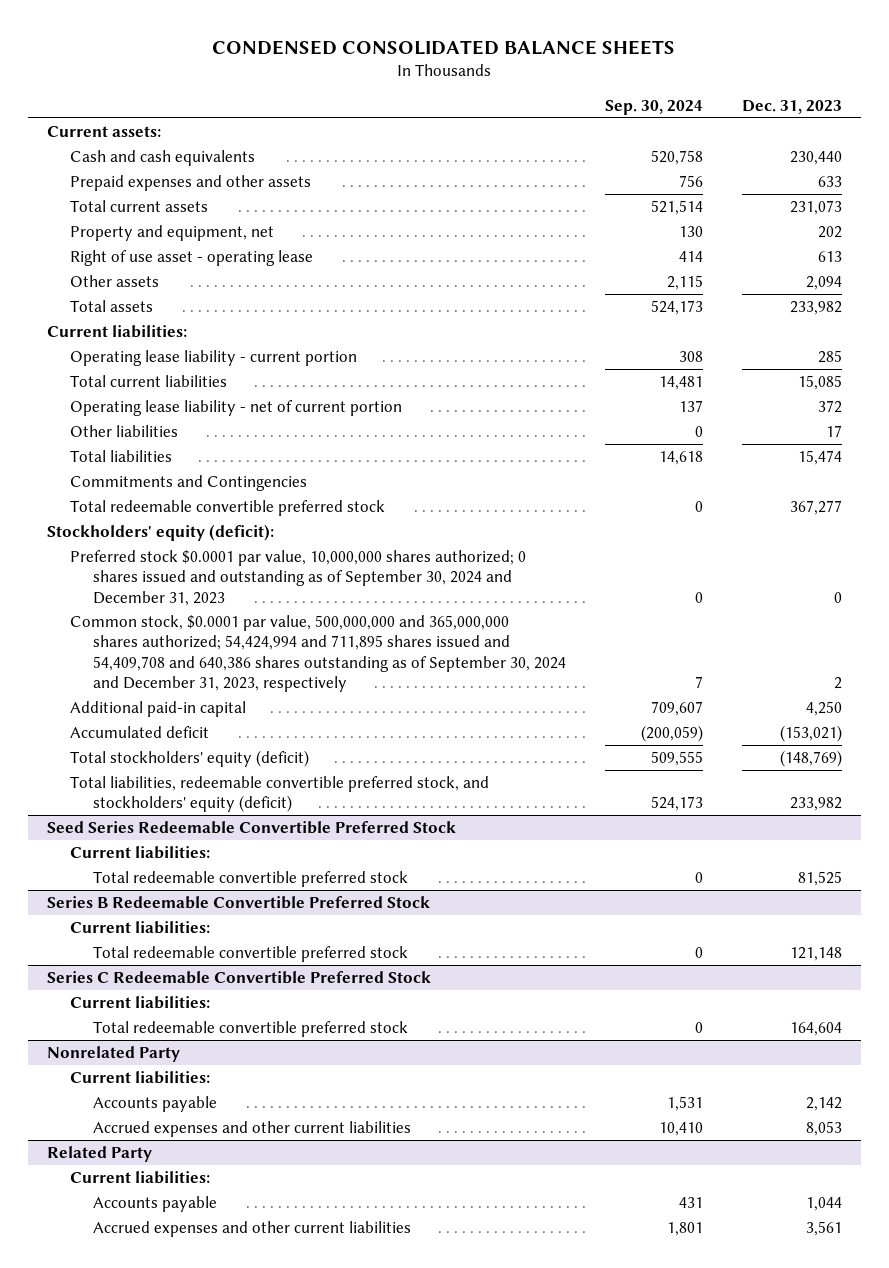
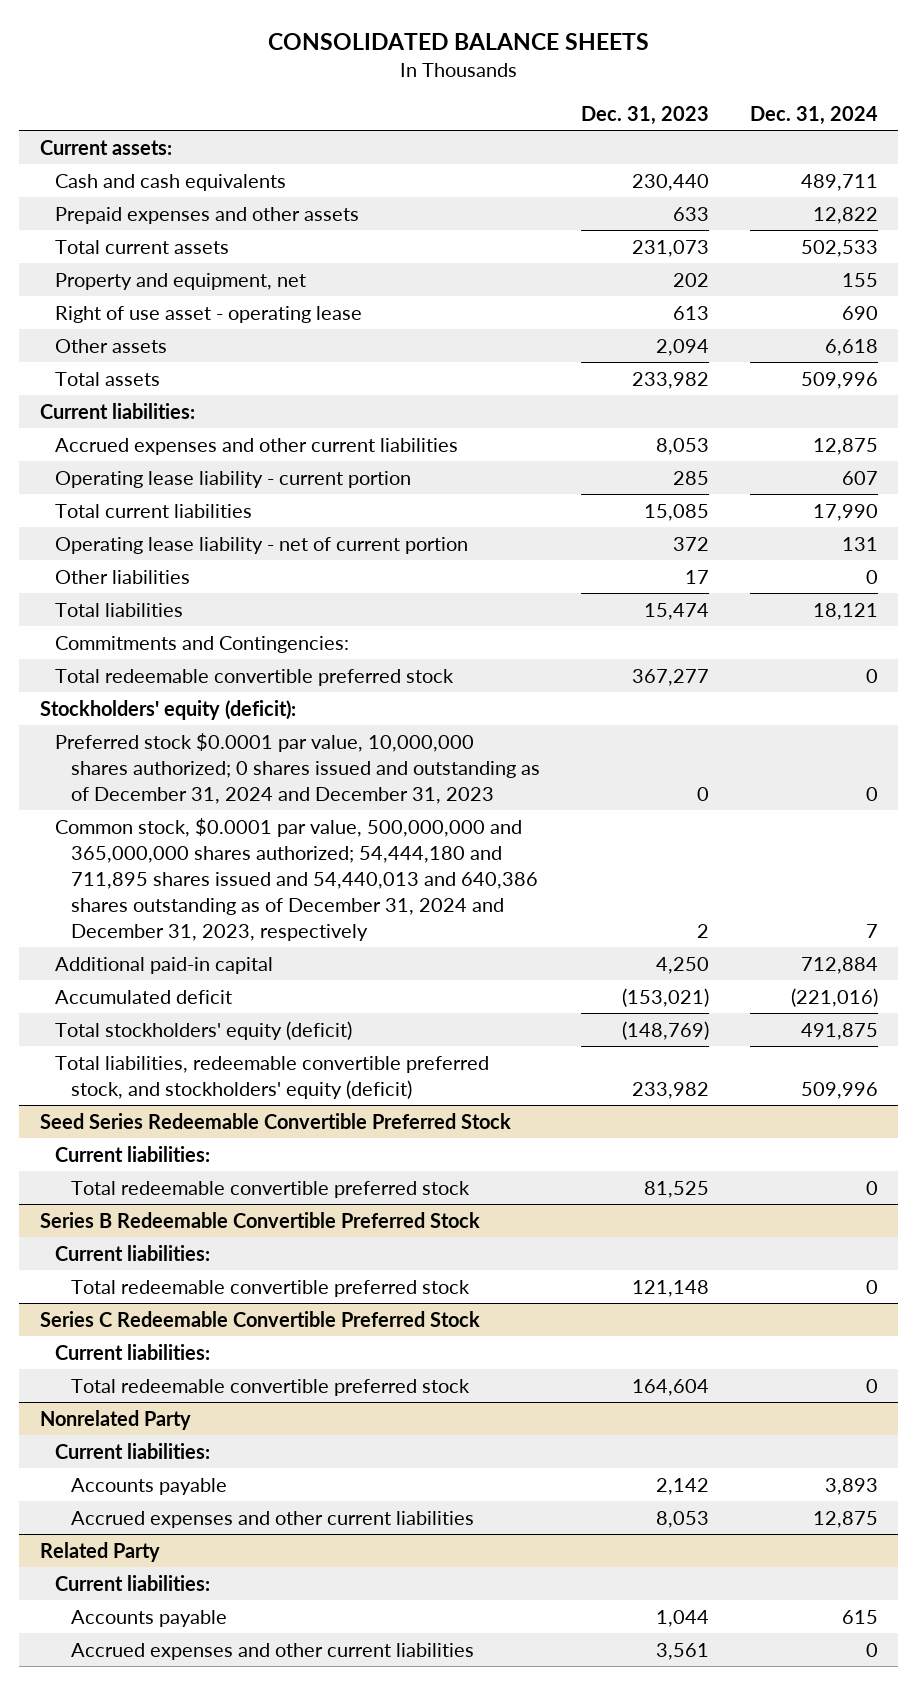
- CONDENSED CONSOLIDATED BALANCE SHEETS
+ CONSOLIDATED BALANCE SHEETS
- | Sep. 30, 2024 | Dec. 31, 2023
+ | Dec. 31, 2023 | Dec. 31, 2024
+ Accrued expenses and other current liabilities | 8,053 | 12,875
- Commitments and Contingencies
+ Commitments and Contingencies:
- Preferred stock $0.0001 par value, 10,000,000 shares authorized; 0 shares issued and outstanding as of September 30, 2024 and December 31, 2023 | 0 | 0
- Common stock, $0.0001 par value, 500,000,000 and 365,000,000 shares authorized; 54,424,994 and 711,895 shares issued and 54,409,708 and 640,386 shares outstanding as of September 30, 2024 and December 31, 2023, respectively | 7 | 2
+ Preferred stock $0.0001 par value, 10,000,000 shares authorized; 0 shares issued and outstanding as of December 31, 2024 and December 31, 2023 | 0 | 0
+ Common stock, $0.0001 par value, 500,000,000 and 365,000,000 shares authorized; 54,444,180 and 711,895 shares issued and 54,440,013 and 640,386 shares outstanding as of December 31, 2024 and December 31, 2023, respectively | 2 | 7

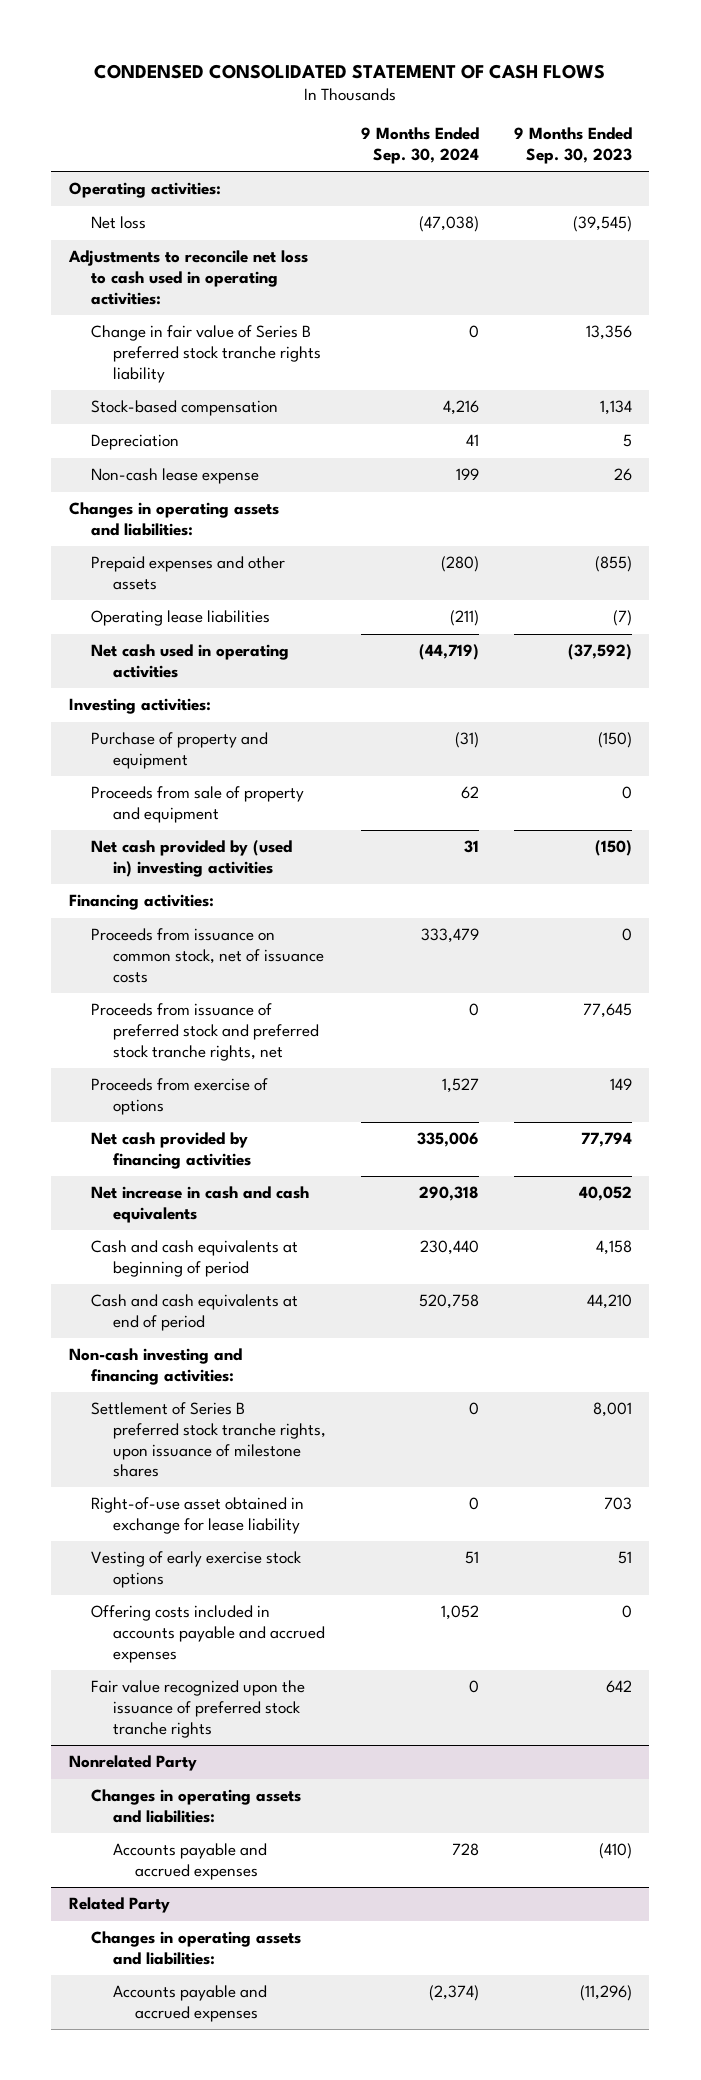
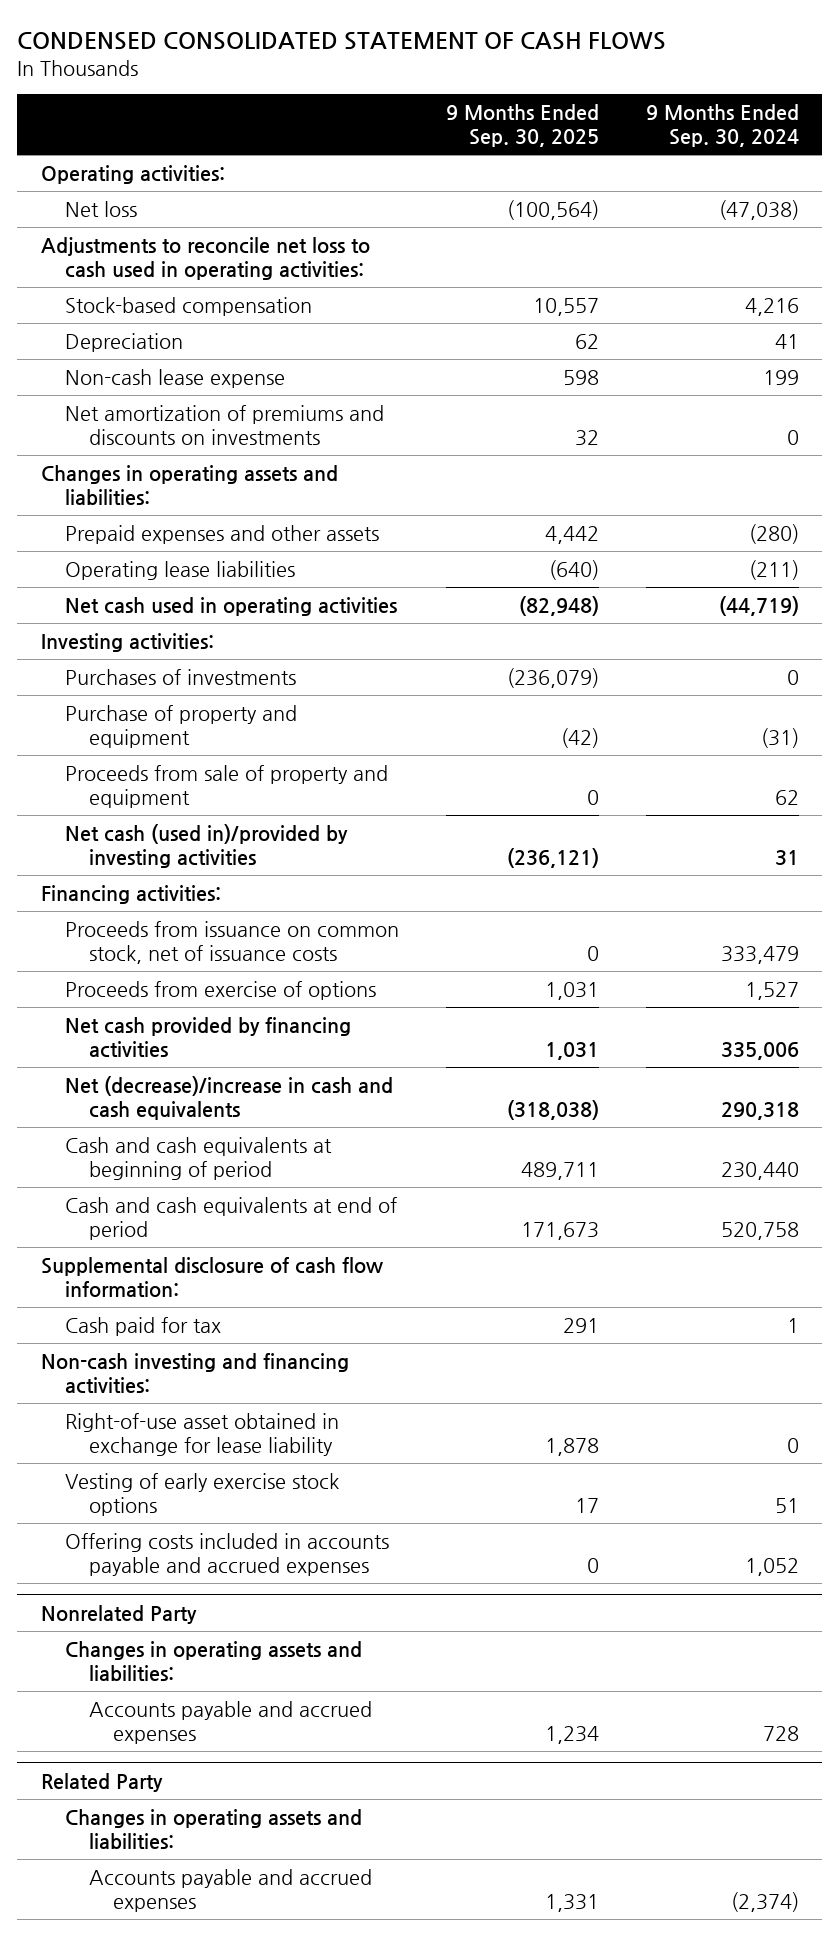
- | 9 Months Ended Sep. 30, 2024 | 9 Months Ended Sep. 30, 2023
+ | 9 Months Ended Sep. 30, 2025 | 9 Months Ended Sep. 30, 2024
- Change in fair value of Series B preferred stock tranche rights liability | 0 | 13,356
+ Net amortization of premiums and discounts on investments | 32 | 0
+ Purchases of investments | (236,079) | 0
- Net cash provided by (used in) investing activities | 31 | (150)
+ Net cash (used in)/provided by investing activities | (236,121) | 31
- Proceeds from issuance of preferred stock and preferred stock tranche rights, net | 0 | 77,645
- Net increase in cash and cash equivalents | 290,318 | 40,052
+ Net (decrease)/increase in cash and cash equivalents | (318,038) | 290,318
+ Supplemental disclosure of cash flow information:
+ Cash paid for tax | 291 | 1
- Settlement of Series B preferred stock tranche rights, upon issuance of milestone shares | 0 | 8,001
- Fair value recognized upon the issuance of preferred stock tranche rights | 0 | 642

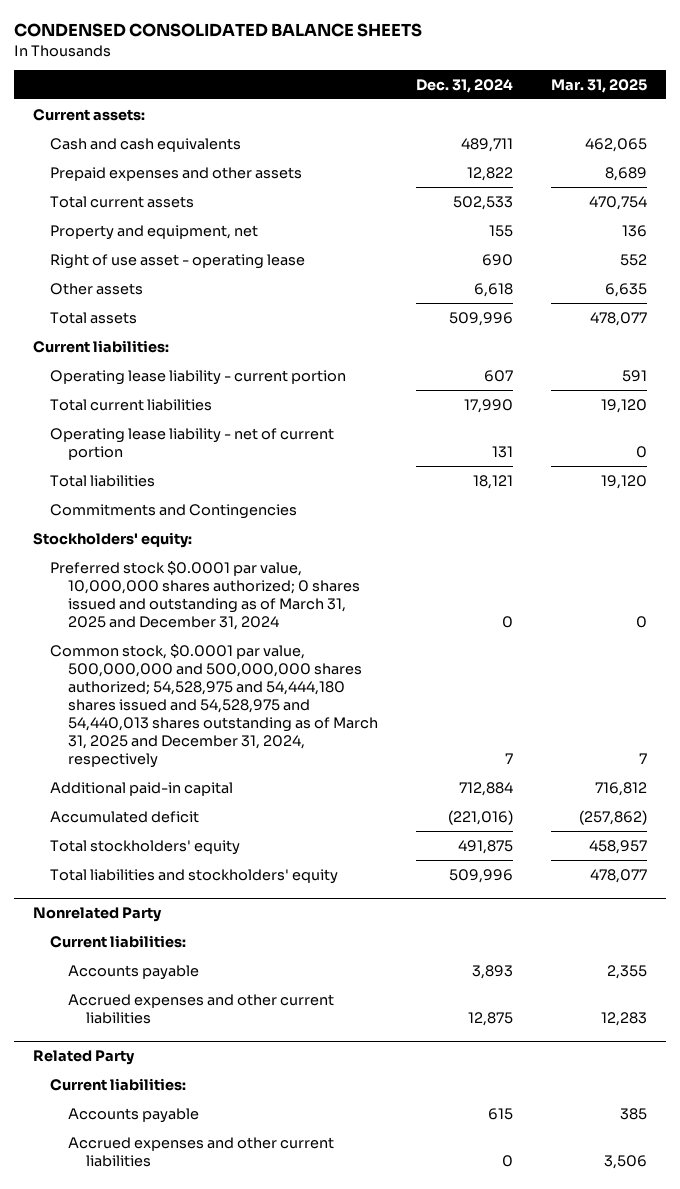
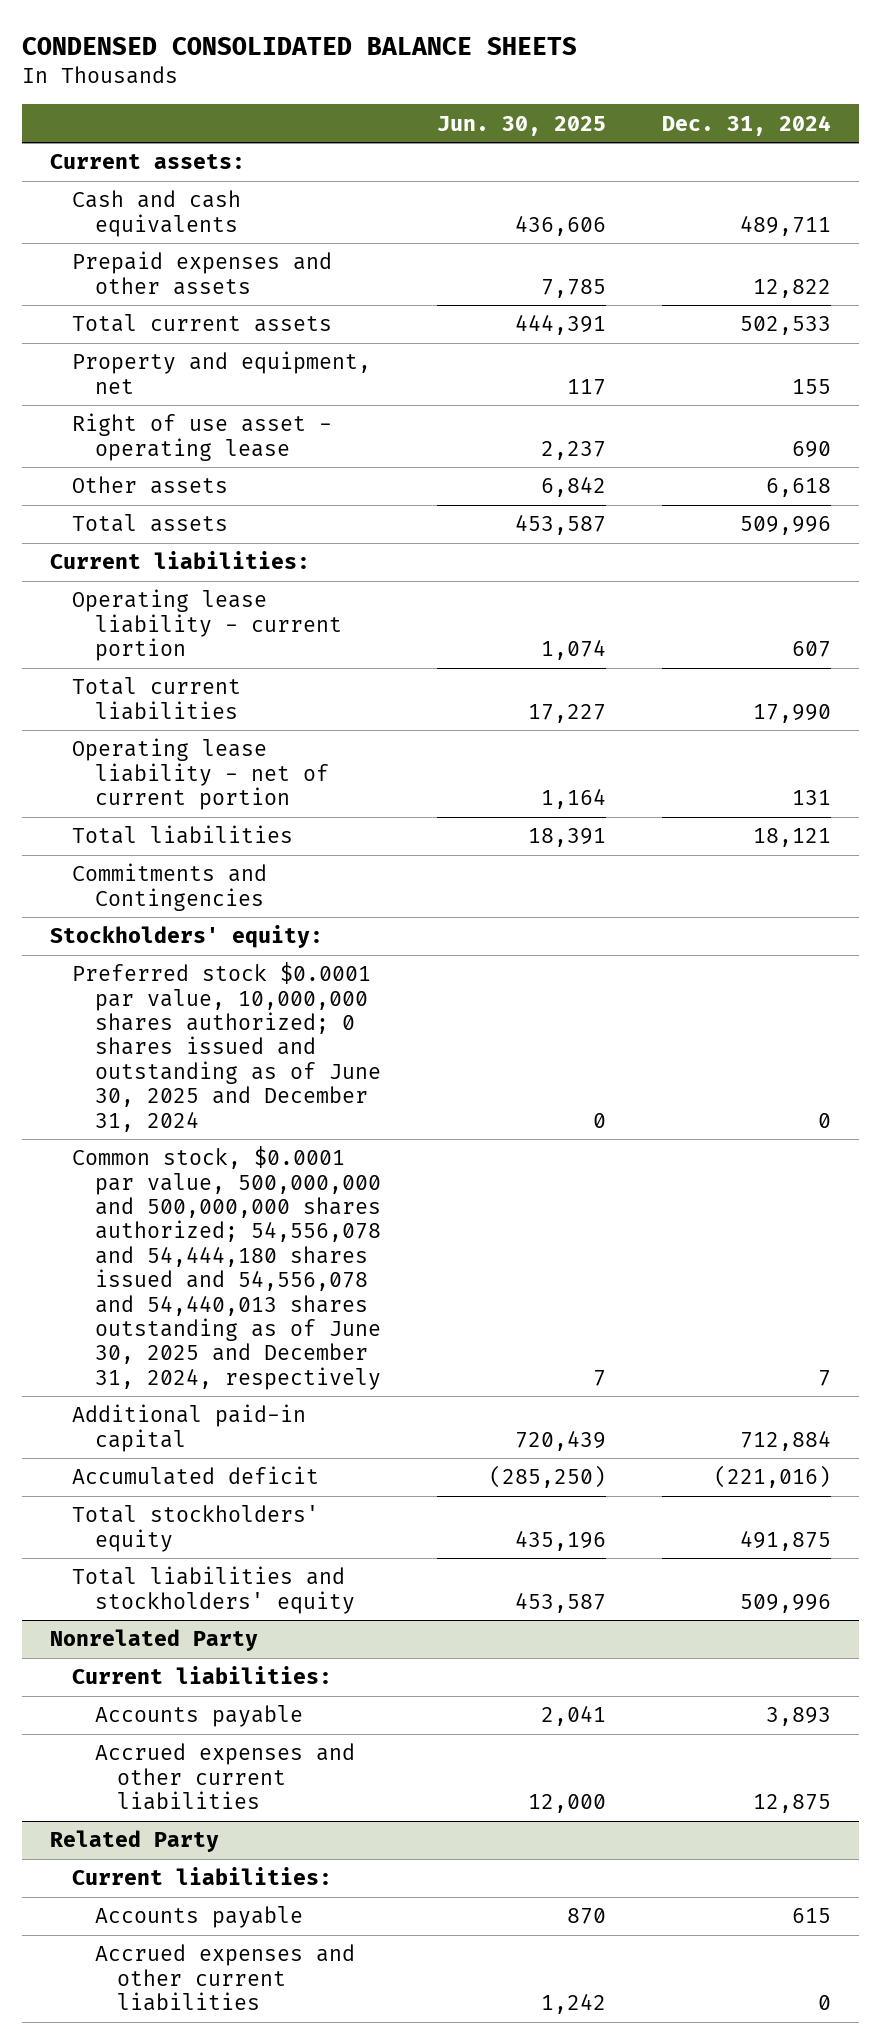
- | Dec. 31, 2024 | Mar. 31, 2025
+ | Jun. 30, 2025 | Dec. 31, 2024
- Preferred stock $0.0001 par value, 10,000,000 shares authorized; 0 shares issued and outstanding as of March 31, 2025 and December 31, 2024 | 0 | 0
- Common stock, $0.0001 par value, 500,000,000 and 500,000,000 shares authorized; 54,528,975 and 54,444,180 shares issued and 54,528,975 and 54,440,013 shares outstanding as of March 31, 2025 and December 31, 2024, respectively | 7 | 7
+ Preferred stock $0.0001 par value, 10,000,000 shares authorized; 0 shares issued and outstanding as of June 30, 2025 and December 31, 2024 | 0 | 0
+ Common stock, $0.0001 par value, 500,000,000 and 500,000,000 shares authorized; 54,556,078 and 54,444,180 shares issued and 54,556,078 and 54,440,013 shares outstanding as of June 30, 2025 and December 31, 2024, respectively | 7 | 7

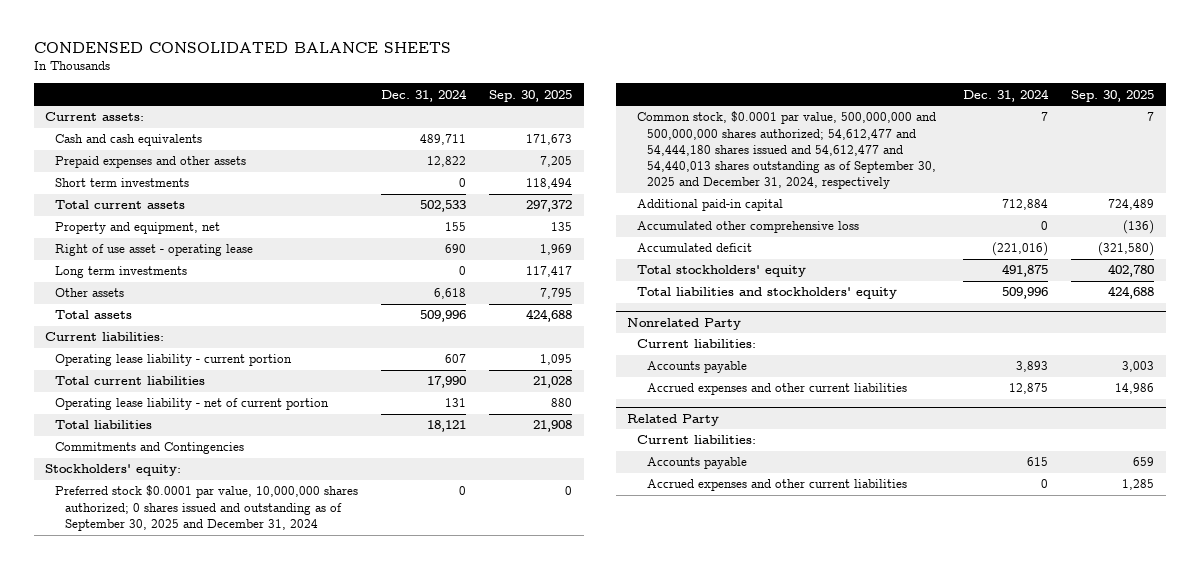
- | Jun. 30, 2025 | Dec. 31, 2024
+ | Dec. 31, 2024 | Sep. 30, 2025
+ Short term investments | 0 | 118,494
+ Long term investments | 0 | 117,417
- Preferred stock $0.0001 par value, 10,000,000 shares authorized; 0 shares issued and outstanding as of June 30, 2025 and December 31, 2024 | 0 | 0
- Common stock, $0.0001 par value, 500,000,000 and 500,000,000 shares authorized; 54,556,078 and 54,444,180 shares issued and 54,556,078 and 54,440,013 shares outstanding as of June 30, 2025 and December 31, 2024, respectively | 7 | 7
+ Preferred stock $0.0001 par value, 10,000,000 shares authorized; 0 shares issued and outstanding as of September 30, 2025 and December 31, 2024 | 0 | 0
+ Common stock, $0.0001 par value, 500,000,000 and 500,000,000 shares authorized; 54,612,477 and 54,444,180 shares issued and 54,612,477 and 54,440,013 shares outstanding as of September 30, 2025 and December 31, 2024, respectively | 7 | 7
+ Accumulated other comprehensive loss | 0 | (136)

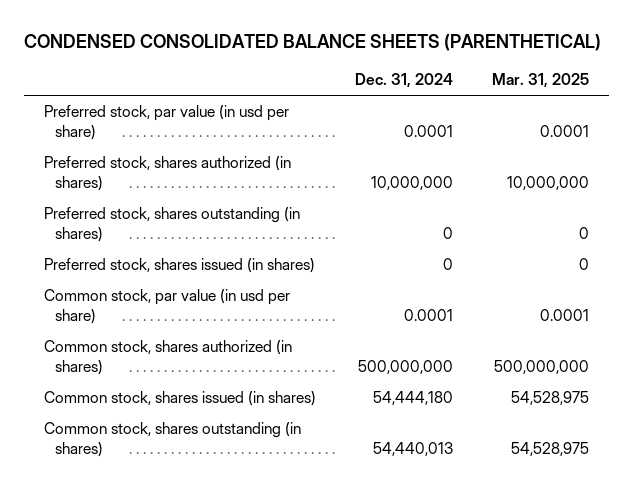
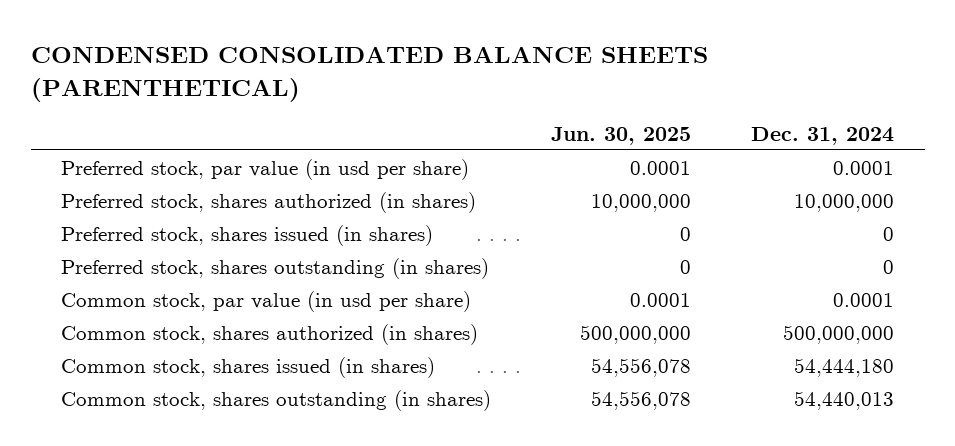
- | Dec. 31, 2024 | Mar. 31, 2025
+ | Jun. 30, 2025 | Dec. 31, 2024
moved down: Preferred stock, shares outstanding (in shares) | 0 | 0

